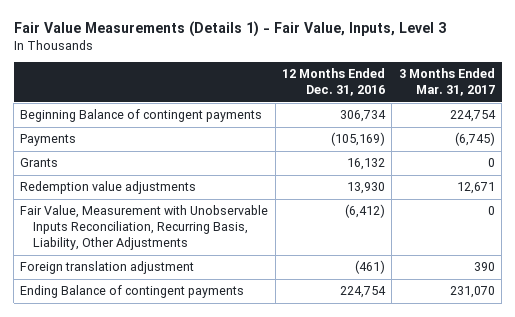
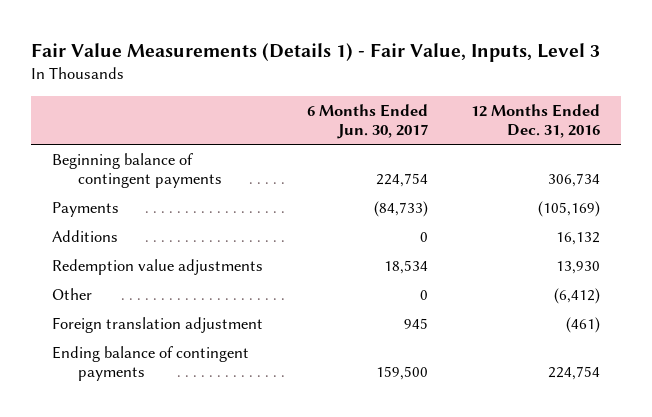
- | 12 Months Ended Dec. 31, 2016 | 3 Months Ended Mar. 31, 2017
+ | 6 Months Ended Jun. 30, 2017 | 12 Months Ended Dec. 31, 2016
- Beginning Balance of contingent payments | 306,734 | 224,754
+ Beginning balance of contingent payments | 224,754 | 306,734
- Grants | 16,132 | 0
+ Additions | 0 | 16,132
- Fair Value, Measurement with Unobservable Inputs Reconciliation, Recurring Basis, Liability, Other Adjustments | (6,412) | 0
+ Other | 0 | (6,412)
- Ending Balance of contingent payments | 224,754 | 231,070
+ Ending balance of contingent payments | 159,500 | 224,754

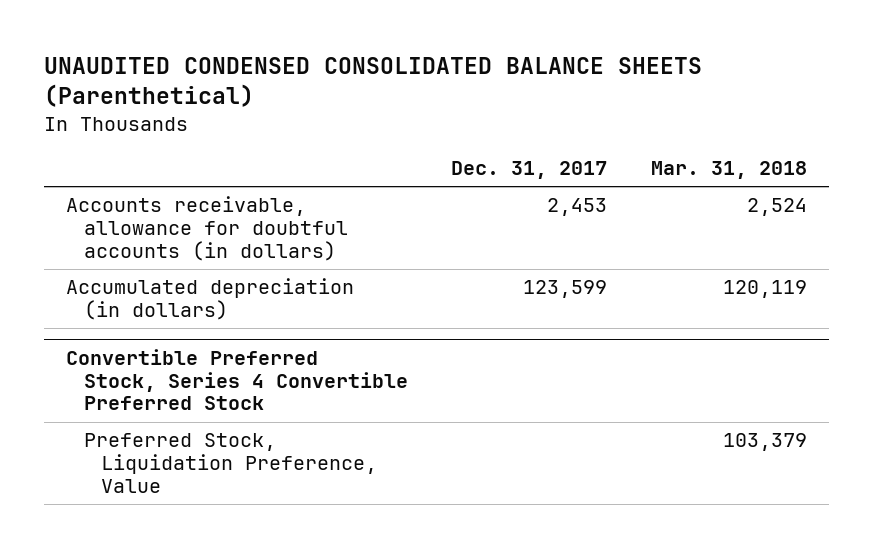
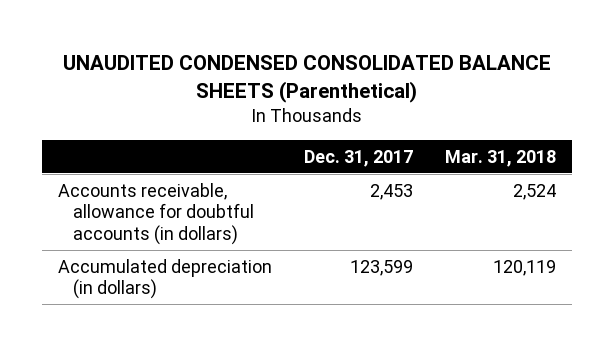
- Convertible Preferred Stock, Series 4 Convertible Preferred Stock
- Preferred Stock, Liquidation Preference, Value | | 103,379

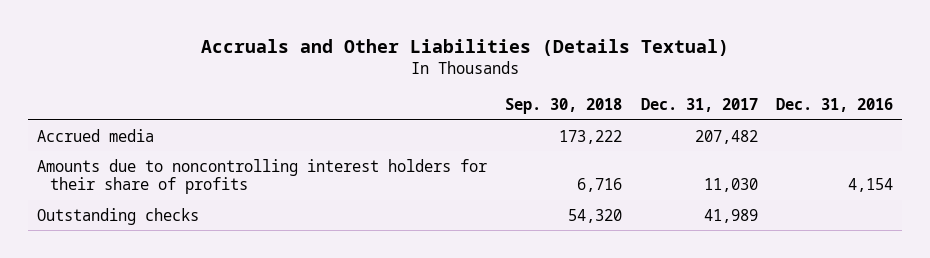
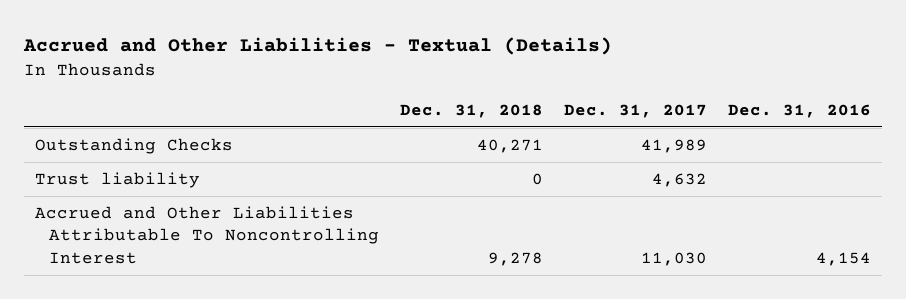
- Accruals and Other Liabilities (Details Textual)
+ Accrued and Other Liabilities - Textual (Details)
- | Sep. 30, 2018 | Dec. 31, 2017 | Dec. 31, 2016
+ | Dec. 31, 2018 | Dec. 31, 2017 | Dec. 31, 2016
- Accrued media | 173,222 | 207,482 |
- Amounts due to noncontrolling interest holders for their share of profits | 6,716 | 11,030 | 4,154
- Outstanding checks | 54,320 | 41,989 |
+ Outstanding Checks | 40,271 | 41,989 |
+ Trust liability | 0 | 4,632 |
+ Accrued and Other Liabilities Attributable To Noncontrolling Interest | 9,278 | 11,030 | 4,154

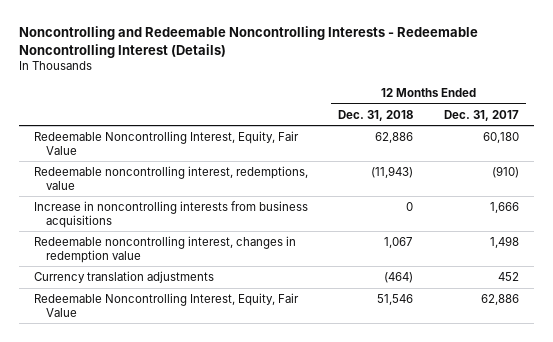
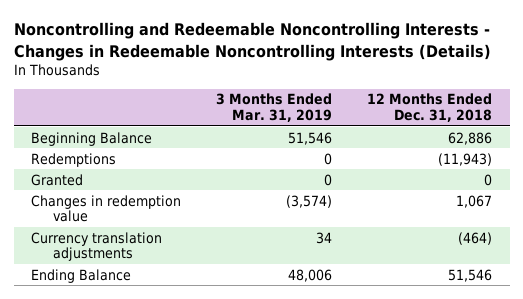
- Noncontrolling and Redeemable Noncontrolling Interests - Redeemable Noncontrolling Interest (Details)
+ Noncontrolling and Redeemable Noncontrolling Interests - Changes in Redeemable Noncontrolling Interests (Details)
- | 12 Months Ended Dec. 31, 2018 | 12 Months Ended Dec. 31, 2017
+ | 3 Months Ended Mar. 31, 2019 | 12 Months Ended Dec. 31, 2018
- Redeemable Noncontrolling Interest, Equity, Fair Value | 62,886 | 60,180
- Redeemable noncontrolling interest, redemptions, value | (11,943) | (910)
- Increase in noncontrolling interests from business acquisitions | 0 | 1,666
- Redeemable noncontrolling interest, changes in redemption value | 1,067 | 1,498
+ Beginning Balance | 51,546 | 62,886
+ Redemptions | 0 | (11,943)
+ Granted | 0 | 0
+ Changes in redemption value | (3,574) | 1,067
- Redeemable Noncontrolling Interest, Equity, Fair Value | 51,546 | 62,886
+ Ending Balance | 48,006 | 51,546

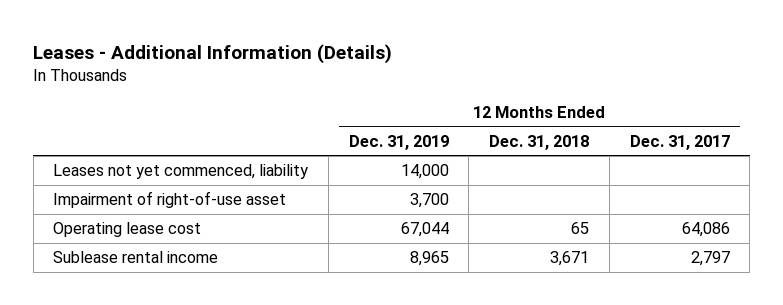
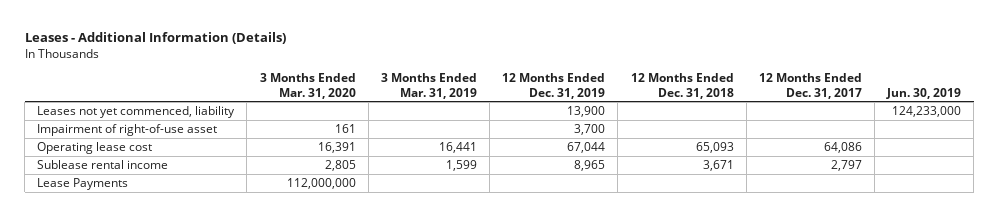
- | 12 Months Ended Dec. 31, 2019 | 12 Months Ended Dec. 31, 2018 | 12 Months Ended Dec. 31, 2017
+ | 3 Months Ended Mar. 31, 2020 | 3 Months Ended Mar. 31, 2019 | 12 Months Ended Dec. 31, 2019 | 12 Months Ended Dec. 31, 2018 | 12 Months Ended Dec. 31, 2017 | Jun. 30, 2019
- Leases not yet commenced, liability | 14,000 | |
+ Leases not yet commenced, liability | | | 13,900 | | | 124,233,000
- Operating lease cost | 67,044 | 65 | 64,086
+ Operating lease cost | 16,391 | 16,441 | 67,044 | 65,093 | 64,086 |
+ Lease Payments | 112,000,000 | | | | |

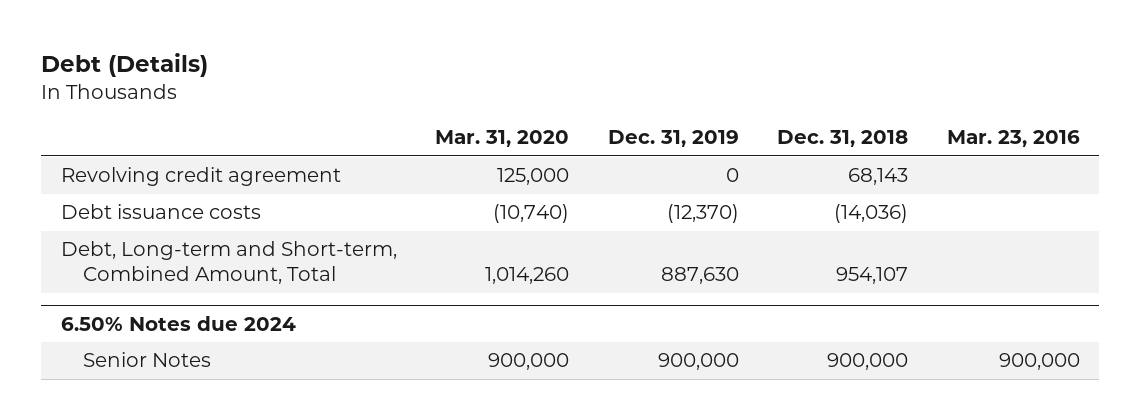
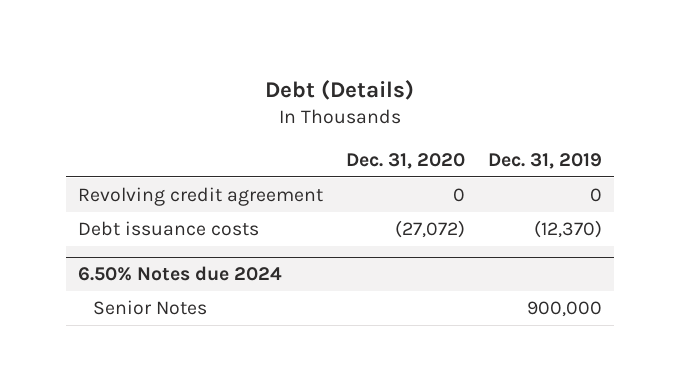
- | Mar. 31, 2020 | Dec. 31, 2019 | Dec. 31, 2018 | Mar. 23, 2016
+ | Dec. 31, 2020 | Dec. 31, 2019
- Debt, Long-term and Short-term, Combined Amount, Total | 1,014,260 | 887,630 | 954,107 |

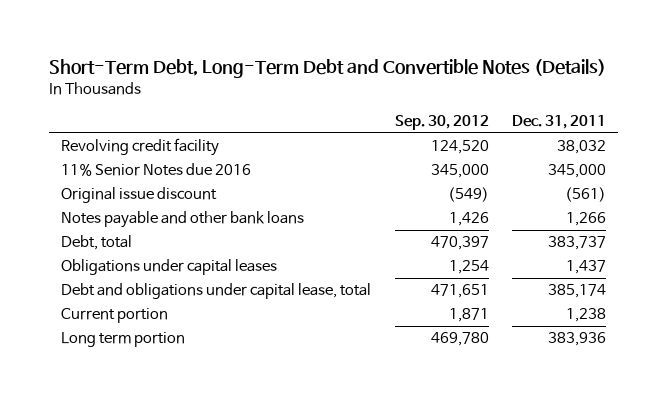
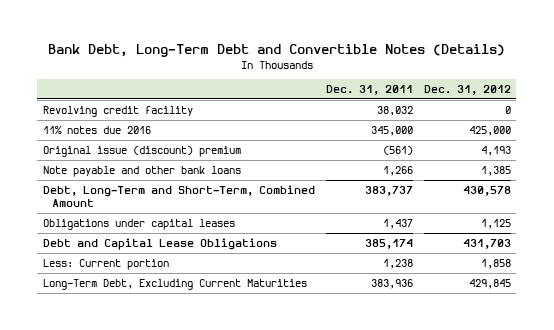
- Short-Term Debt, Long-Term Debt and Convertible Notes (Details)
+ Bank Debt, Long-Term Debt and Convertible Notes (Details)
- | Sep. 30, 2012 | Dec. 31, 2011
+ | Dec. 31, 2011 | Dec. 31, 2012
- 11% Senior Notes due 2016 | 345,000 | 345,000
- Original issue discount | (549) | (561)
- Notes payable and other bank loans | 1,426 | 1,266
- Debt, total | 470,397 | 383,737
+ 11% notes due 2016 | 345,000 | 425,000
+ Original issue (discount) premium | (561) | 4,193
+ Note payable and other bank loans | 1,266 | 1,385
+ Debt, Long-Term and Short-Term, Combined Amount | 383,737 | 430,578
- Debt and obligations under capital lease, total | 471,651 | 385,174
- Current portion | 1,871 | 1,238
- Long term portion | 469,780 | 383,936
+ Debt and Capital Lease Obligations | 385,174 | 431,703
+ Less: Current portion | 1,238 | 1,858
+ Long-Term Debt, Excluding Current Maturities | 383,936 | 429,845

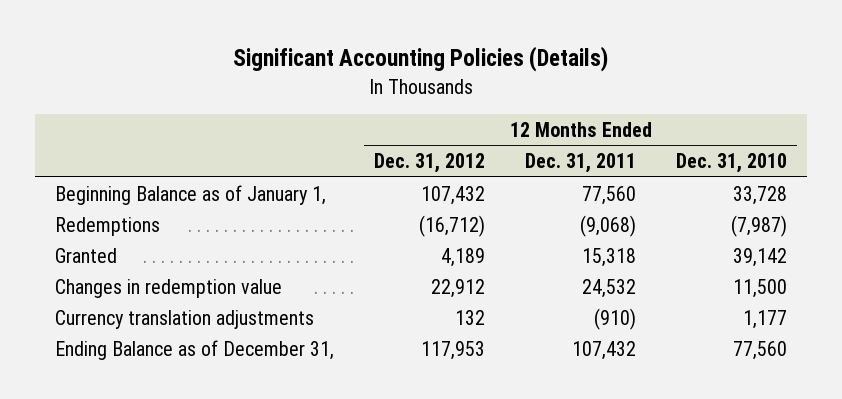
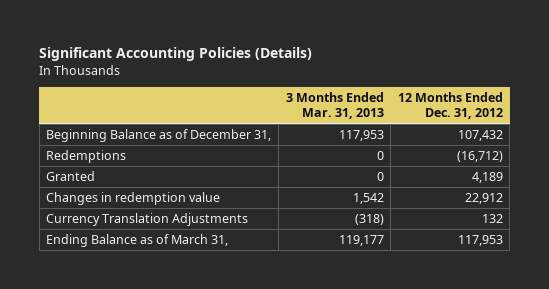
- | 12 Months Ended Dec. 31, 2012 | 12 Months Ended Dec. 31, 2011 | 12 Months Ended Dec. 31, 2010
+ | 3 Months Ended Mar. 31, 2013 | 12 Months Ended Dec. 31, 2012
- Beginning Balance as of January 1, | 107,432 | 77,560 | 33,728
+ Beginning Balance as of December 31, | 117,953 | 107,432
- Currency translation adjustments | 132 | (910) | 1,177
- Ending Balance as of December 31, | 117,953 | 107,432 | 77,560
+ Currency Translation Adjustments | (318) | 132
+ Ending Balance as of March 31, | 119,177 | 117,953

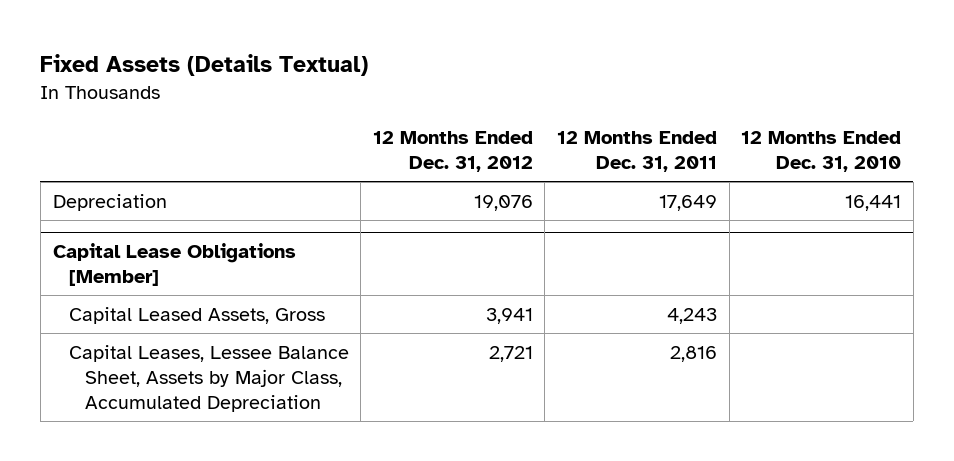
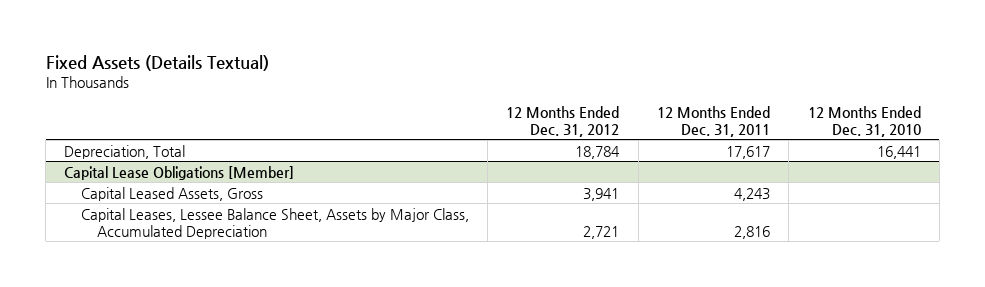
- Depreciation | 19,076 | 17,649 | 16,441
+ Depreciation, Total | 18,784 | 17,617 | 16,441

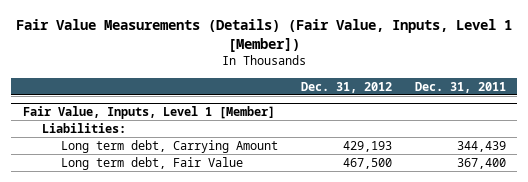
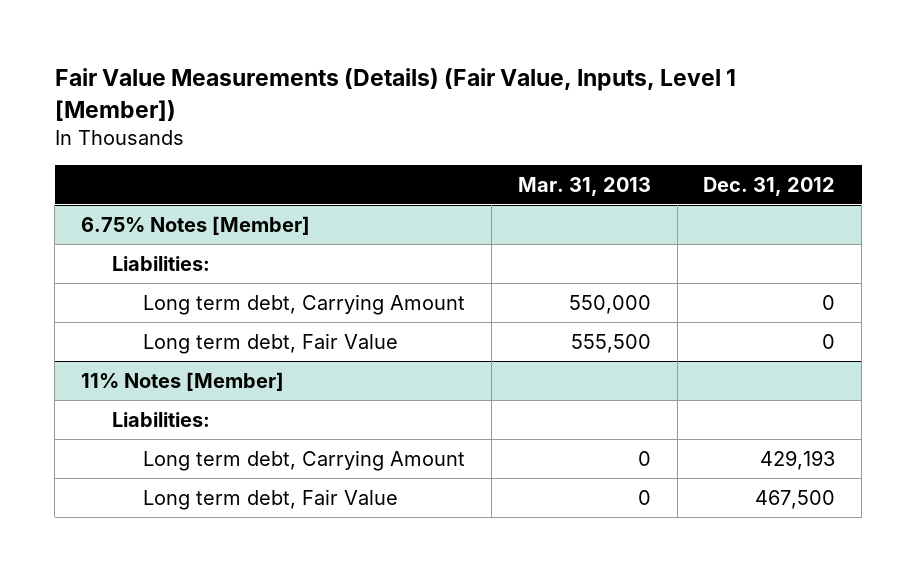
- | Dec. 31, 2012 | Dec. 31, 2011
+ | Mar. 31, 2013 | Dec. 31, 2012
- Fair Value, Inputs, Level 1 [Member]
+ 6.75% Notes [Member]
+ Long term debt, Carrying Amount | 550,000 | 0
+ Long term debt, Fair Value | 555,500 | 0
+ 11% Notes [Member]
+ Liabilities:

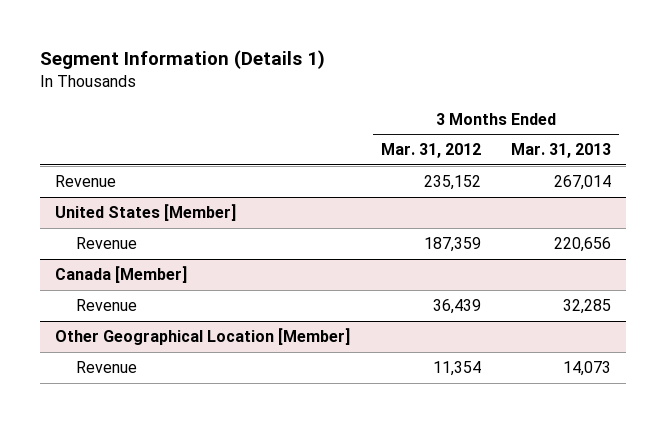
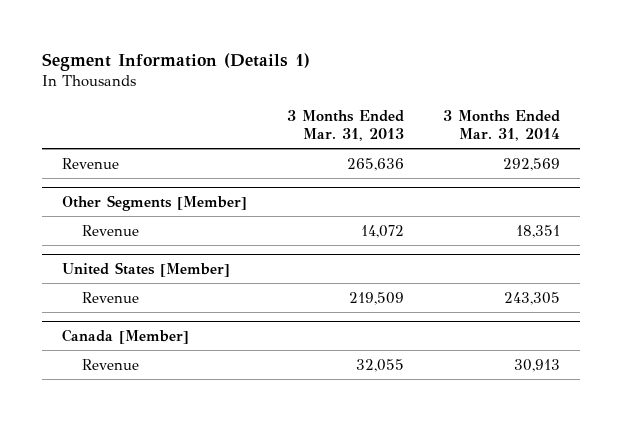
- | 3 Months Ended Mar. 31, 2012 | 3 Months Ended Mar. 31, 2013
+ | 3 Months Ended Mar. 31, 2013 | 3 Months Ended Mar. 31, 2014
- Revenue | 235,152 | 267,014
+ Revenue | 265,636 | 292,569
+ Other Segments [Member]
+ Revenue | 14,072 | 18,351
@ United States [Member]
- Revenue | 187,359 | 220,656
+ Revenue | 219,509 | 243,305
@ Canada [Member]
- Revenue | 36,439 | 32,285
- Other Geographical Location [Member]
- Revenue | 11,354 | 14,073
@ Canada [Member]
+ Revenue | 32,055 | 30,913

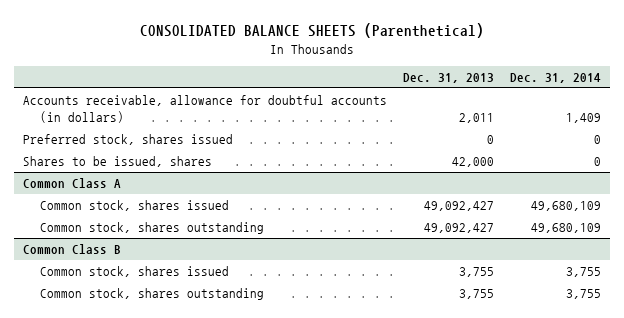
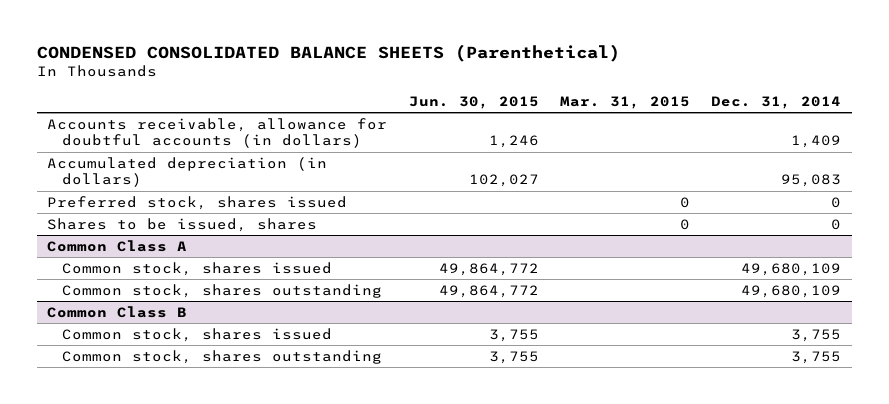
- CONSOLIDATED BALANCE SHEETS (Parenthetical)
+ CONDENSED CONSOLIDATED BALANCE SHEETS (Parenthetical)
- | Dec. 31, 2013 | Dec. 31, 2014
+ | Jun. 30, 2015 | Mar. 31, 2015 | Dec. 31, 2014
+ Accumulated depreciation (in dollars) | 102,027 | | 95,083

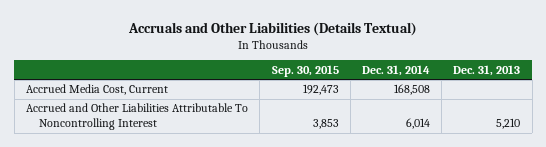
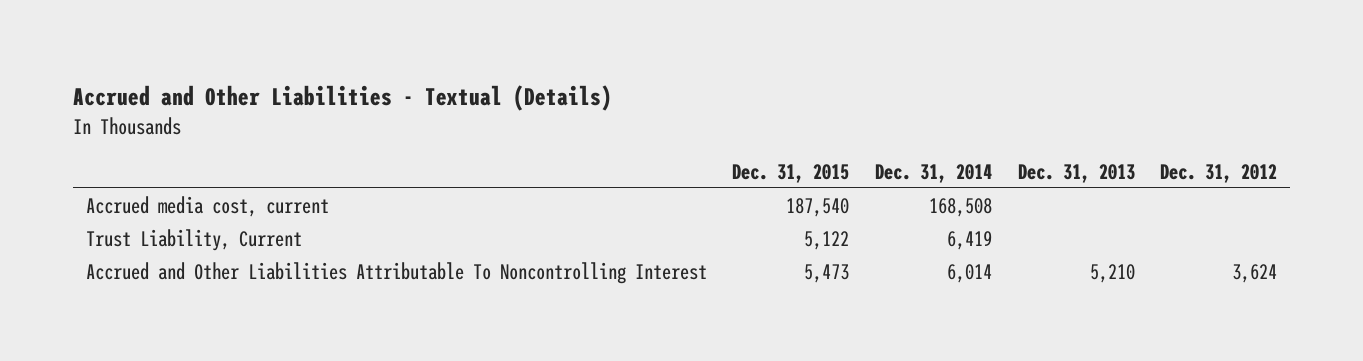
- Accruals and Other Liabilities (Details Textual)
+ Accrued and Other Liabilities - Textual (Details)
- | Sep. 30, 2015 | Dec. 31, 2014 | Dec. 31, 2013
+ | Dec. 31, 2015 | Dec. 31, 2014 | Dec. 31, 2013 | Dec. 31, 2012
- Accrued Media Cost, Current | 192,473 | 168,508 |
+ Accrued media cost, current | 187,540 | 168,508 | |
+ Trust Liability, Current | 5,122 | 6,419 | |

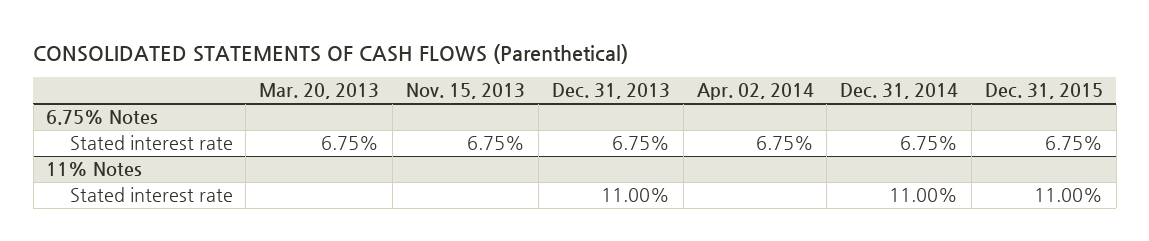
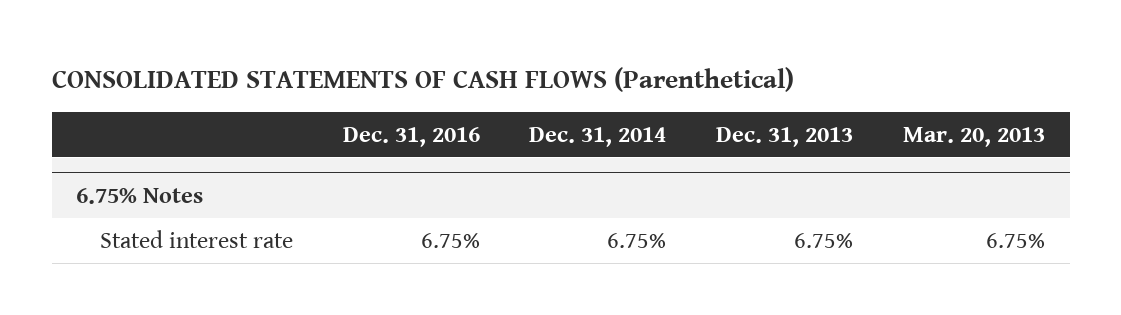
- | Mar. 20, 2013 | Nov. 15, 2013 | Dec. 31, 2013 | Apr. 02, 2014 | Dec. 31, 2014 | Dec. 31, 2015
+ | Dec. 31, 2016 | Dec. 31, 2014 | Dec. 31, 2013 | Mar. 20, 2013
- 11% Notes
- Stated interest rate | | | 11.00% | | 11.00% | 11.00%

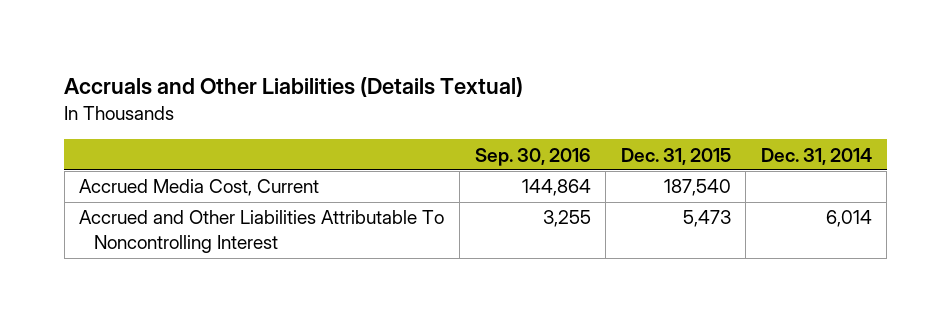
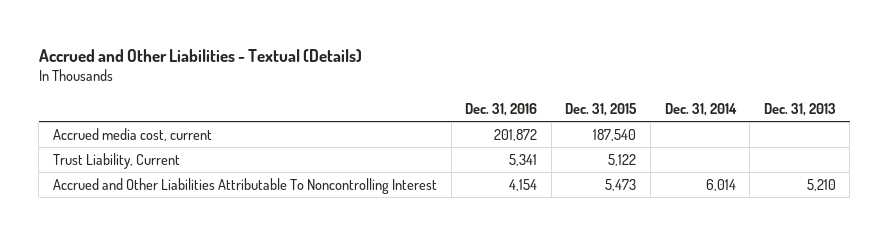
- Accruals and Other Liabilities (Details Textual)
+ Accrued and Other Liabilities - Textual (Details)
- | Sep. 30, 2016 | Dec. 31, 2015 | Dec. 31, 2014
+ | Dec. 31, 2016 | Dec. 31, 2015 | Dec. 31, 2014 | Dec. 31, 2013
- Accrued Media Cost, Current | 144,864 | 187,540 |
+ Accrued media cost, current | 201,872 | 187,540 | |
+ Trust Liability, Current | 5,341 | 5,122 | |

